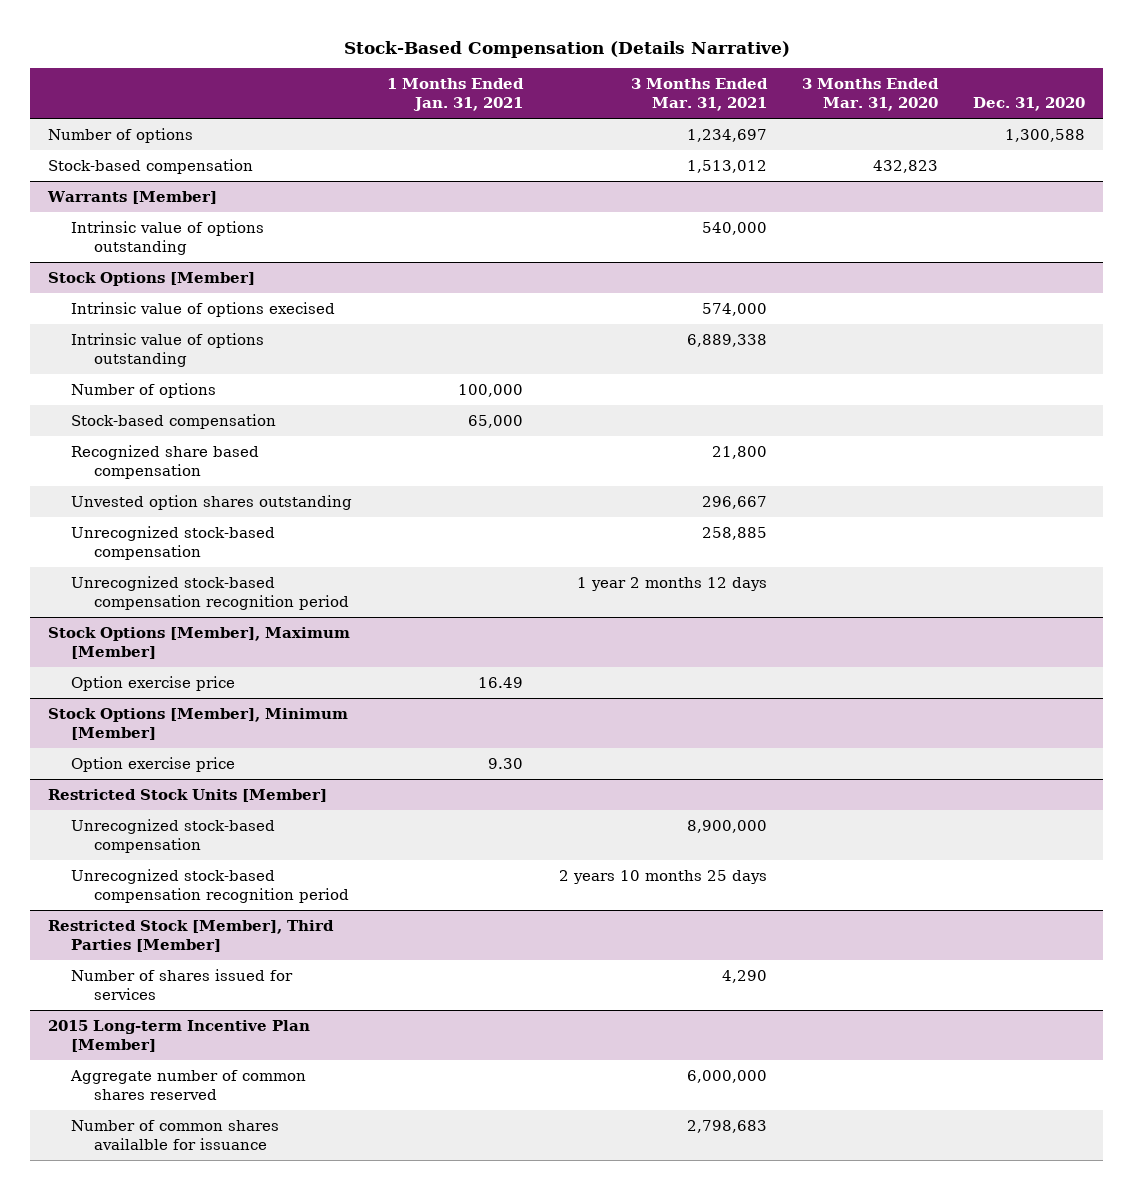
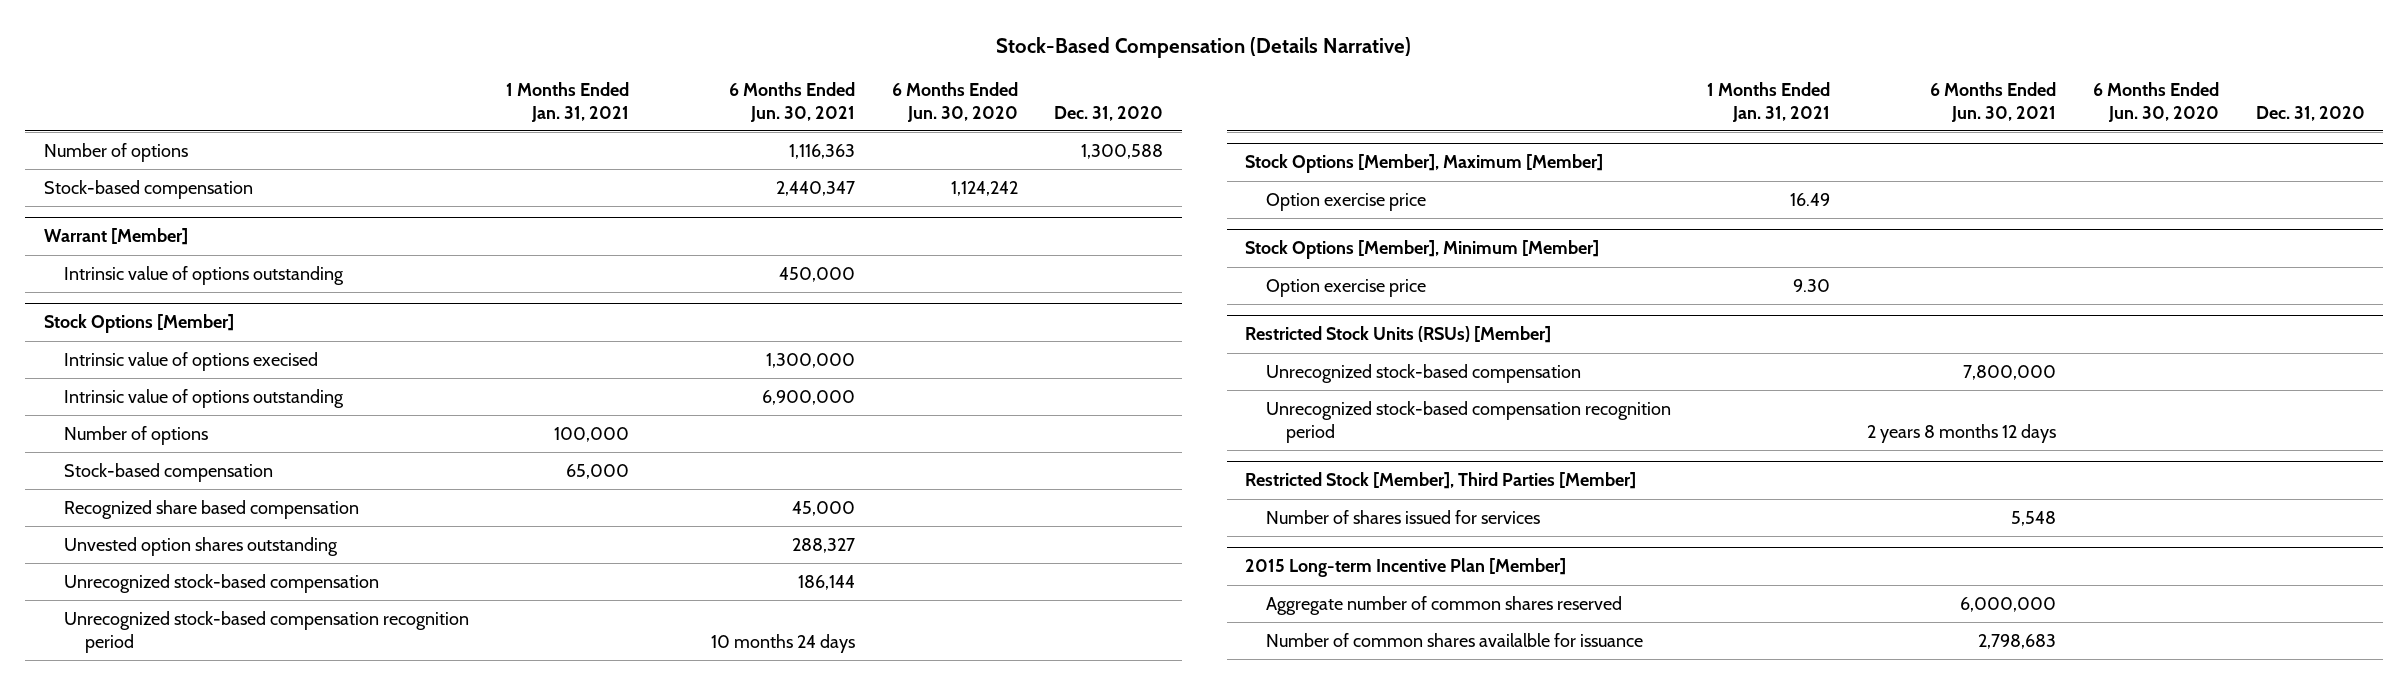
- | 1 Months Ended Jan. 31, 2021 | 3 Months Ended Mar. 31, 2021 | 3 Months Ended Mar. 31, 2020 | Dec. 31, 2020
+ | 1 Months Ended Jan. 31, 2021 | 6 Months Ended Jun. 30, 2021 | 6 Months Ended Jun. 30, 2020 | Dec. 31, 2020
- Warrants [Member]
+ Warrant [Member]
- Restricted Stock Units [Member]
+ Restricted Stock Units (RSUs) [Member]

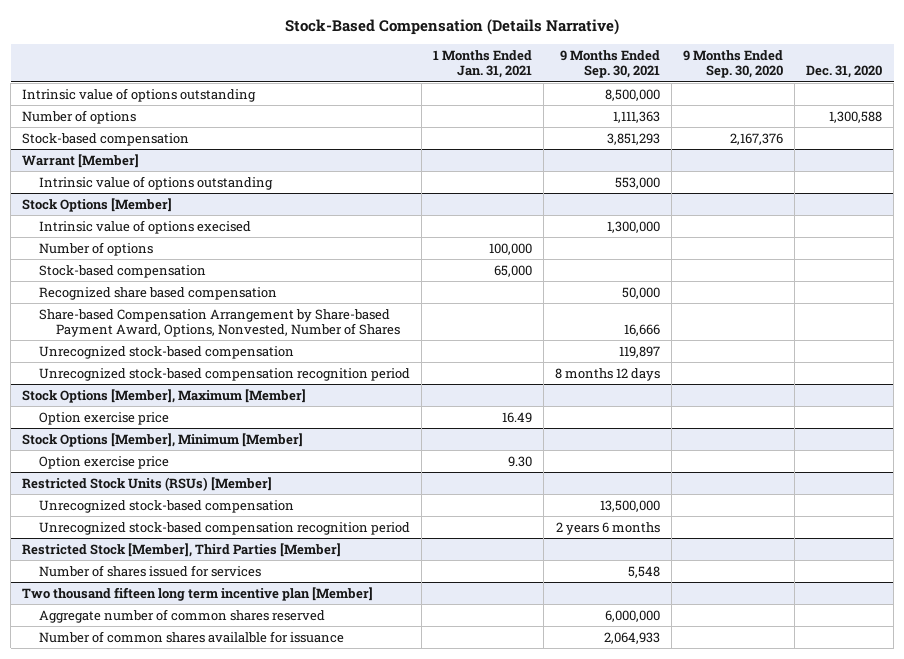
- | 1 Months Ended Jan. 31, 2021 | 6 Months Ended Jun. 30, 2021 | 6 Months Ended Jun. 30, 2020 | Dec. 31, 2020
+ | 1 Months Ended Jan. 31, 2021 | 9 Months Ended Sep. 30, 2021 | 9 Months Ended Sep. 30, 2020 | Dec. 31, 2020
+ Intrinsic value of options outstanding | | 8,500,000 | |
@ Stock Options [Member]
- Intrinsic value of options outstanding | | 6,900,000 | |
- Unvested option shares outstanding | | 288,327 | |
+ Share-based Compensation Arrangement by Share-based Payment Award, Options, Nonvested, Number of Shares | | 16,666 | |
- 2015 Long-term Incentive Plan [Member]
+ Two thousand fifteen long term incentive plan [Member]

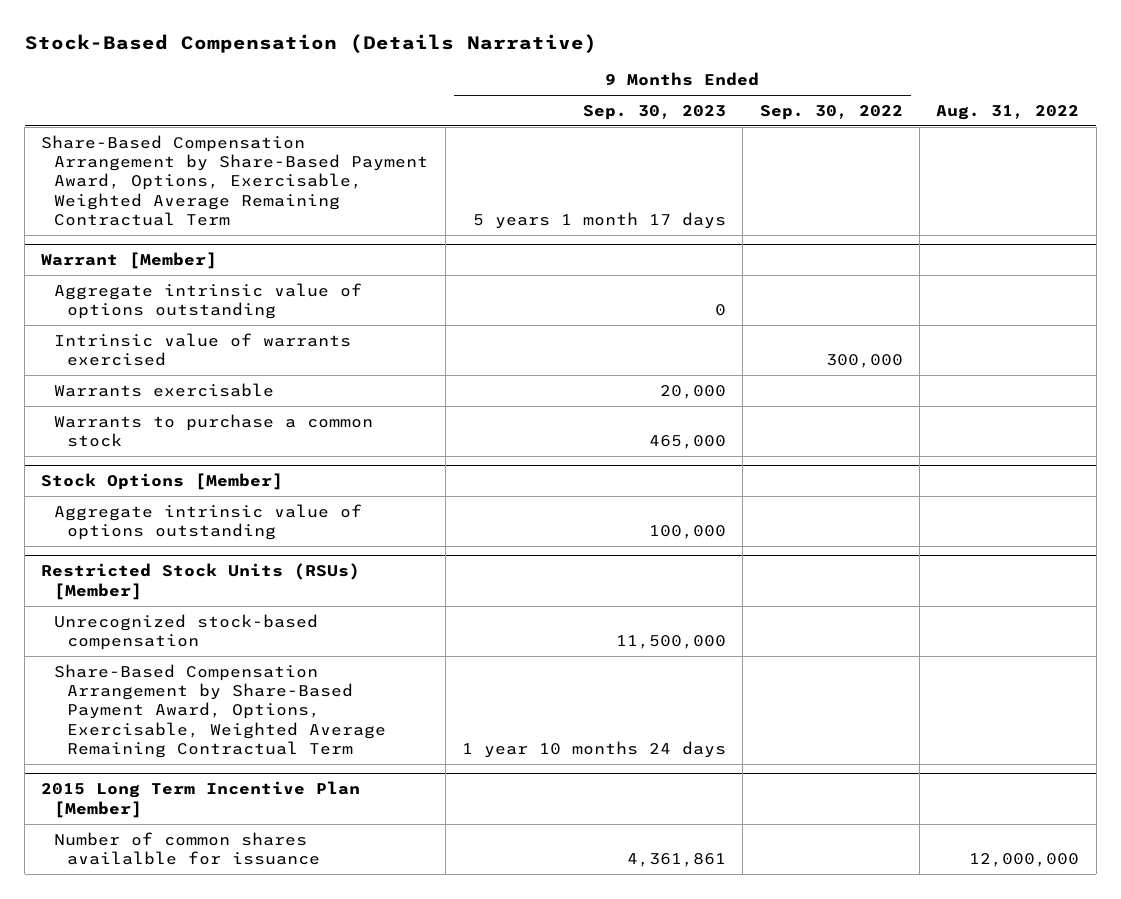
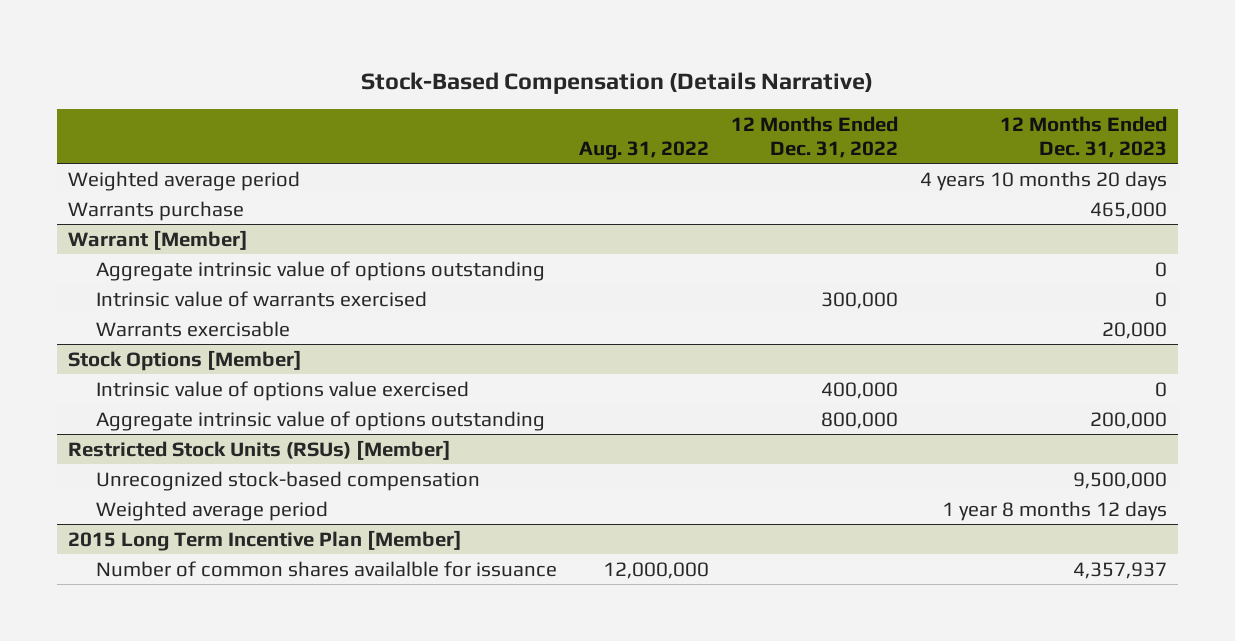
- | 9 Months Ended Sep. 30, 2023 | 9 Months Ended Sep. 30, 2022 | Aug. 31, 2022
+ | Aug. 31, 2022 | 12 Months Ended Dec. 31, 2022 | 12 Months Ended Dec. 31, 2023
- Share-Based Compensation Arrangement by Share-Based Payment Award, Options, Exercisable, Weighted Average Remaining Contractual Term | 5 years 1 month 17 days | |
+ Weighted average period | | | 4 years 10 months 20 days
+ Warrants purchase | | | 465,000
@ Warrant [Member]
- Warrants to purchase a common stock | 465,000 | |
@ Stock Options [Member]
+ Intrinsic value of options value exercised | | 400,000 | 0
@ Restricted Stock Units (RSUs) [Member]
- Share-Based Compensation Arrangement by Share-Based Payment Award, Options, Exercisable, Weighted Average Remaining Contractual Term | 1 year 10 months 24 days | |
+ Weighted average period | | | 1 year 8 months 12 days

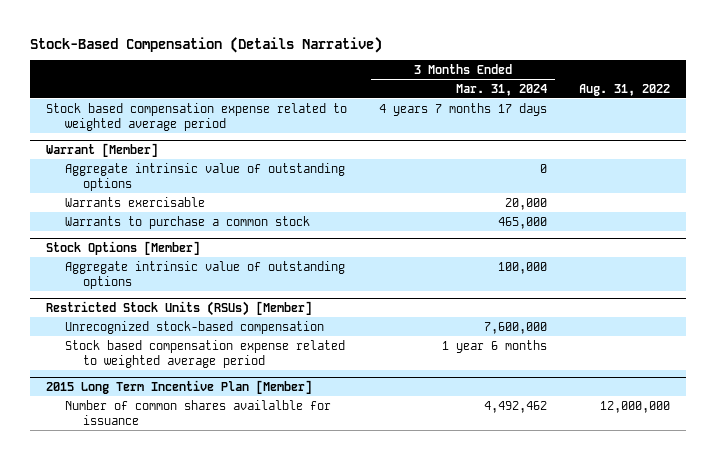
- | Aug. 31, 2022 | 12 Months Ended Dec. 31, 2022 | 12 Months Ended Dec. 31, 2023
+ | 3 Months Ended Mar. 31, 2024 | Aug. 31, 2022
- Weighted average period | | | 4 years 10 months 20 days
- Warrants purchase | | | 465,000
+ Stock based compensation expense related to weighted average period | 4 years 7 months 17 days |
@ Warrant [Member]
- Aggregate intrinsic value of options outstanding | | | 0
- Intrinsic value of warrants exercised | | 300,000 | 0
+ Aggregate intrinsic value of outstanding options | 0 |
+ Warrants to purchase a common stock | 465,000 |
@ Stock Options [Member]
- Intrinsic value of options value exercised | | 400,000 | 0
- Aggregate intrinsic value of options outstanding | | 800,000 | 200,000
+ Aggregate intrinsic value of outstanding options | 100,000 |
@ Restricted Stock Units (RSUs) [Member]
- Weighted average period | | | 1 year 8 months 12 days
+ Stock based compensation expense related to weighted average period | 1 year 6 months |

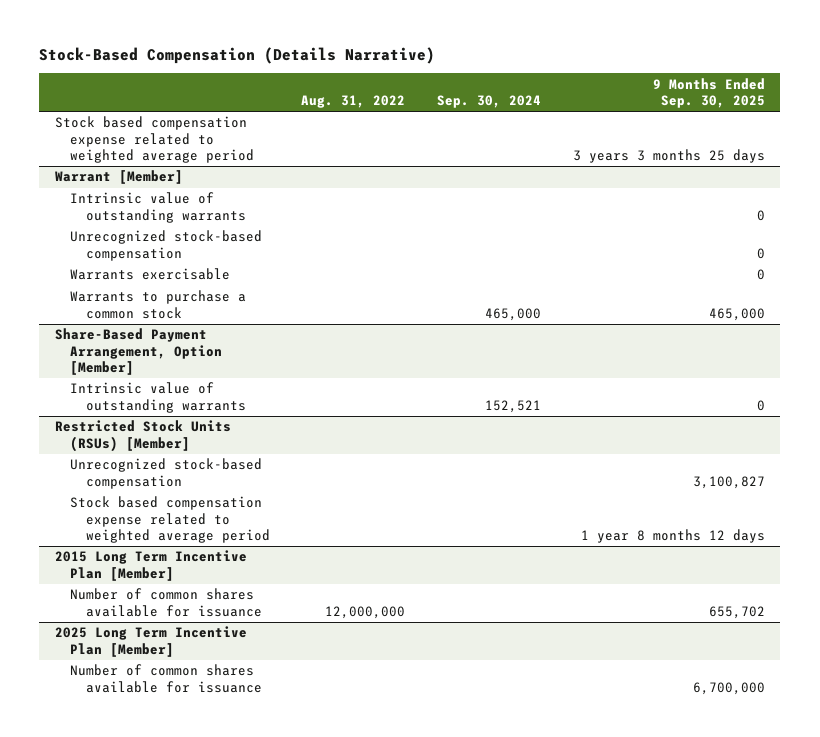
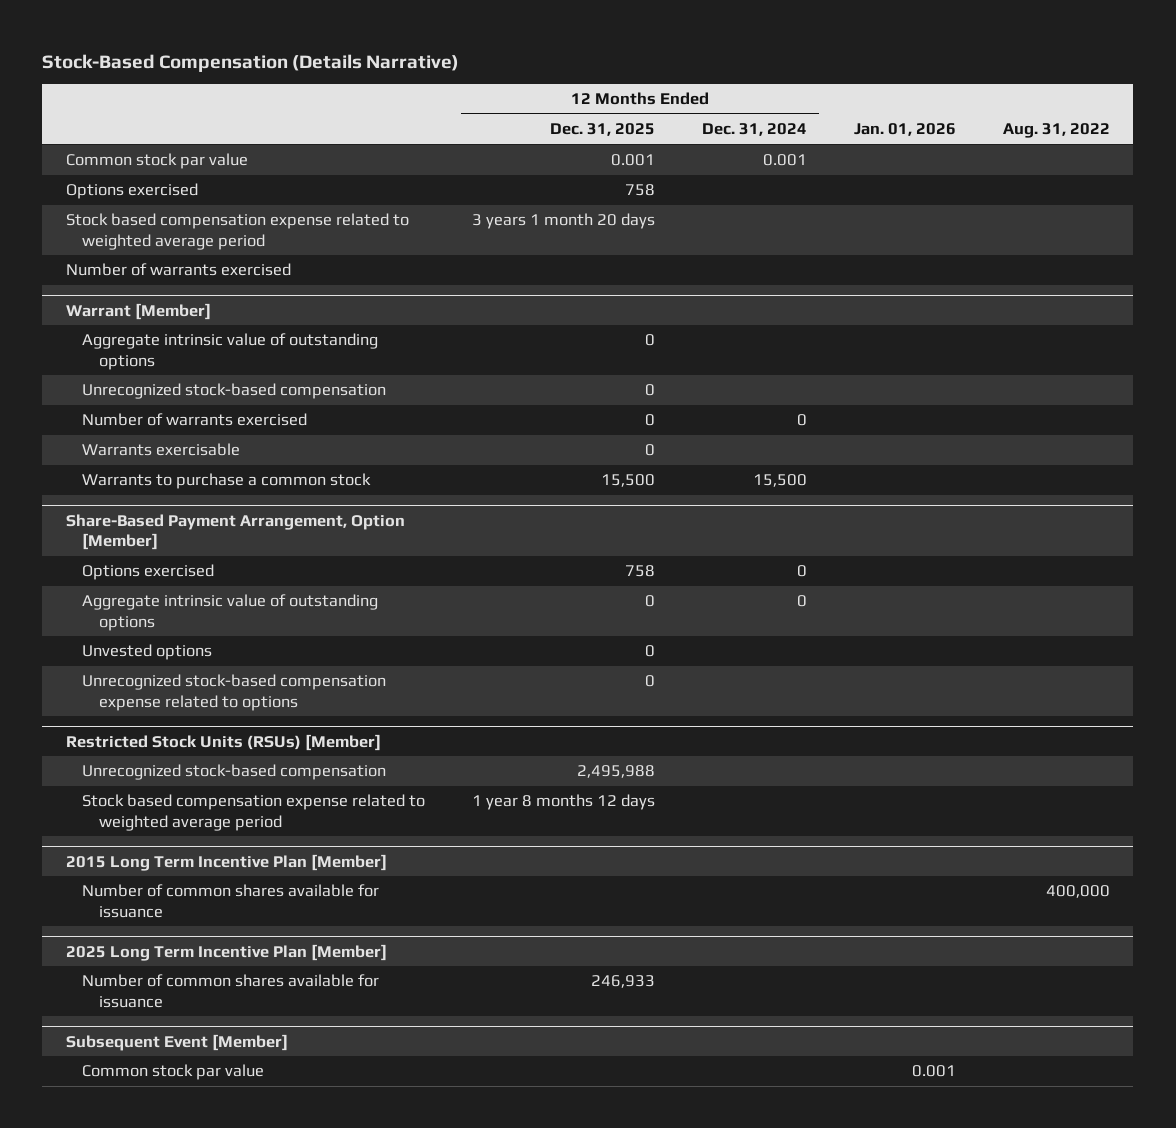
- | Aug. 31, 2022 | Sep. 30, 2024 | 9 Months Ended Sep. 30, 2025
+ | 12 Months Ended Dec. 31, 2025 | 12 Months Ended Dec. 31, 2024 | Jan. 01, 2026 | Aug. 31, 2022
+ Common stock par value | 0.001 | 0.001 | |
+ Options exercised | 758 | | |
+ Number of warrants exercised
@ Warrant [Member]
- Intrinsic value of outstanding warrants | | | 0
+ Aggregate intrinsic value of outstanding options | 0 | | |
+ Number of warrants exercised | 0 | 0 | |
@ Share-Based Payment Arrangement, Option [Member]
- Intrinsic value of outstanding warrants | | 152,521 | 0
+ Options exercised | 758 | 0 | |
+ Aggregate intrinsic value of outstanding options | 0 | 0 | |
+ Unvested options | 0 | | |
+ Unrecognized stock-based compensation expense related to options | 0 | | |
@ 2015 Long Term Incentive Plan [Member]
- Number of common shares available for issuance | 12,000,000 | | 655,702
+ Number of common shares available for issuance | | | | 400,000
+ Subsequent Event [Member]
+ Common stock par value | | | 0.001 |

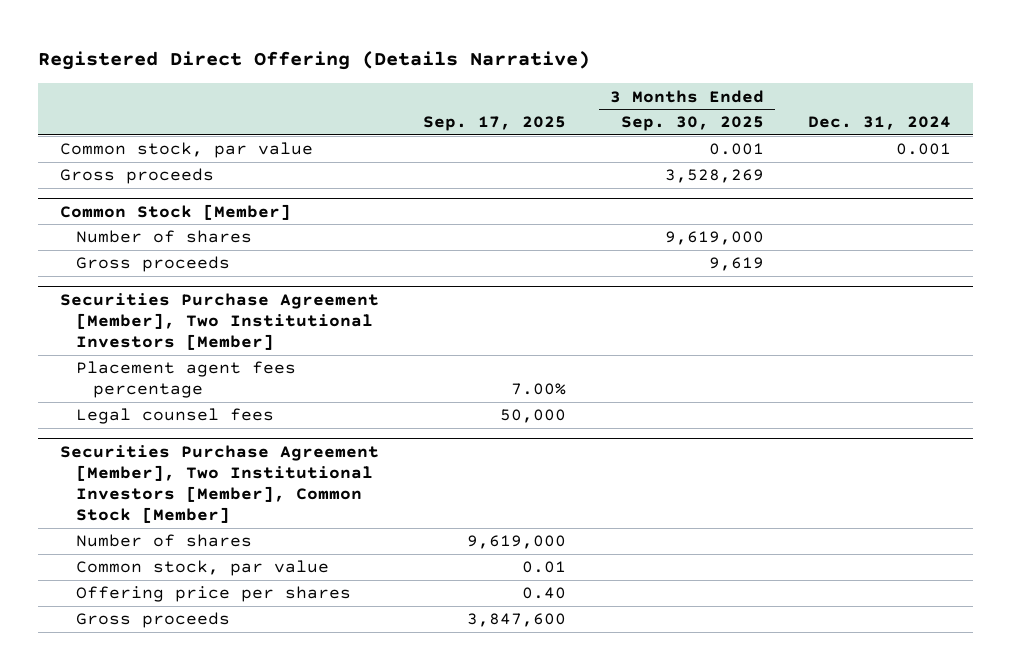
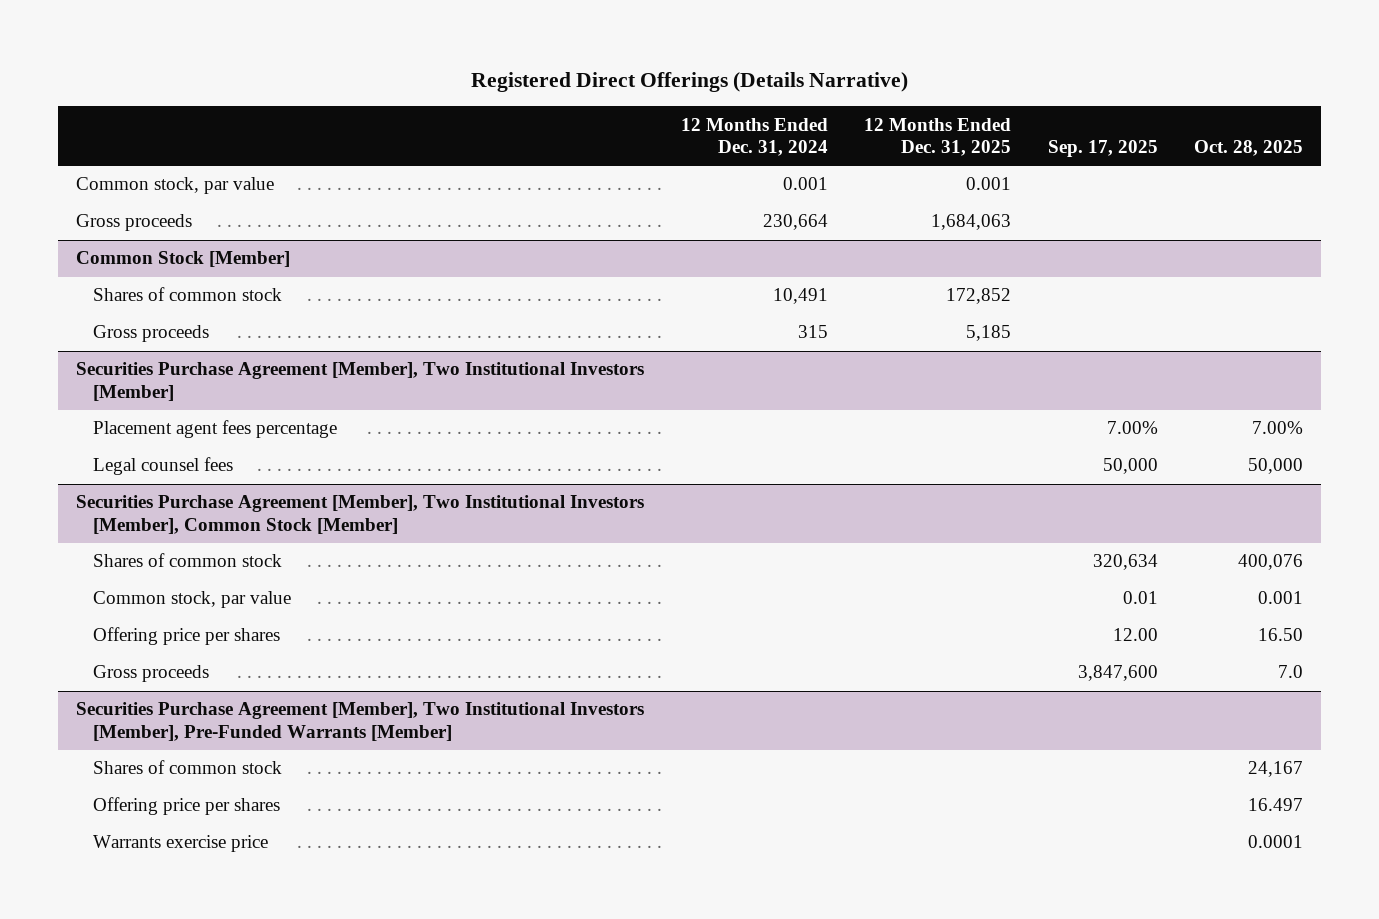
- Registered Direct Offering (Details Narrative)
+ Registered Direct Offerings (Details Narrative)
- | Sep. 17, 2025 | 3 Months Ended Sep. 30, 2025 | Dec. 31, 2024
+ | 12 Months Ended Dec. 31, 2024 | 12 Months Ended Dec. 31, 2025 | Sep. 17, 2025 | Oct. 28, 2025
@ Common Stock [Member]
- Number of shares | | 9,619,000 |
+ Shares of common stock | 10,491 | 172,852 | |
@ Securities Purchase Agreement [Member], Two Institutional Investors [Member], Common Stock [Member]
- Number of shares | 9,619,000 | |
+ Shares of common stock | | | 320,634 | 400,076
- Offering price per shares | 0.40 | |
+ Offering price per shares | | | 12.00 | 16.50
+ Securities Purchase Agreement [Member], Two Institutional Investors [Member], Pre-Funded Warrants [Member]
+ Shares of common stock | | | | 24,167
+ Offering price per shares | | | | 16.497
+ Warrants exercise price | | | | 0.0001

